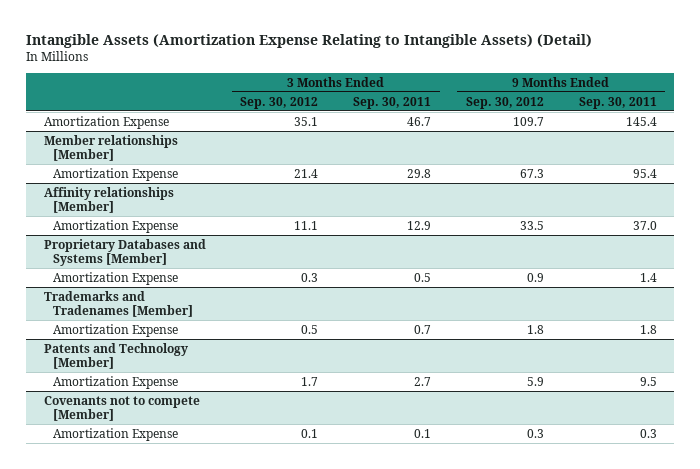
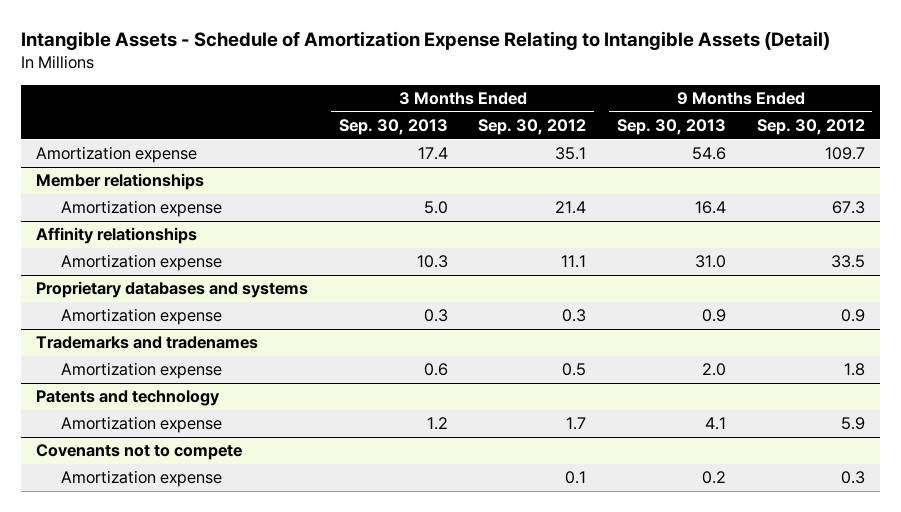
- Intangible Assets (Amortization Expense Relating to Intangible Assets) (Detail)
+ Intangible Assets - Schedule of Amortization Expense Relating to Intangible Assets (Detail)
- | 3 Months Ended Sep. 30, 2012 | 3 Months Ended Sep. 30, 2011 | 9 Months Ended Sep. 30, 2012 | 9 Months Ended Sep. 30, 2011
+ | 3 Months Ended Sep. 30, 2013 | 3 Months Ended Sep. 30, 2012 | 9 Months Ended Sep. 30, 2013 | 9 Months Ended Sep. 30, 2012
- Amortization Expense | 35.1 | 46.7 | 109.7 | 145.4
- Member relationships [Member]
- Amortization Expense | 21.4 | 29.8 | 67.3 | 95.4
- Affinity relationships [Member]
- Amortization Expense | 11.1 | 12.9 | 33.5 | 37.0
- Proprietary Databases and Systems [Member]
- Amortization Expense | 0.3 | 0.5 | 0.9 | 1.4
- Trademarks and Tradenames [Member]
- Amortization Expense | 0.5 | 0.7 | 1.8 | 1.8
- Patents and Technology [Member]
- Amortization Expense | 1.7 | 2.7 | 5.9 | 9.5
- Covenants not to compete [Member]
- Amortization Expense | 0.1 | 0.1 | 0.3 | 0.3
+ Amortization expense | 17.4 | 35.1 | 54.6 | 109.7
+ Member relationships
+ Amortization expense | 5.0 | 21.4 | 16.4 | 67.3
+ Affinity relationships
+ Amortization expense | 10.3 | 11.1 | 31.0 | 33.5
+ Proprietary databases and systems
+ Amortization expense | 0.3 | 0.3 | 0.9 | 0.9
+ Trademarks and tradenames
+ Amortization expense | 0.6 | 0.5 | 2.0 | 1.8
+ Patents and technology
+ Amortization expense | 1.2 | 1.7 | 4.1 | 5.9
+ Covenants not to compete
+ Amortization expense | | 0.1 | 0.2 | 0.3

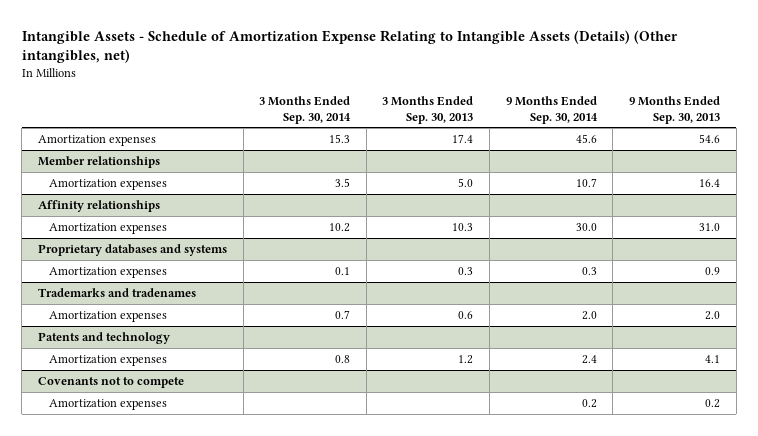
- Intangible Assets - Schedule of Amortization Expense Relating to Intangible Assets (Detail)
+ Intangible Assets - Schedule of Amortization Expense Relating to Intangible Assets (Details) (Other intangibles, net)
- | 3 Months Ended Sep. 30, 2013 | 3 Months Ended Sep. 30, 2012 | 9 Months Ended Sep. 30, 2013 | 9 Months Ended Sep. 30, 2012
+ | 3 Months Ended Sep. 30, 2014 | 3 Months Ended Sep. 30, 2013 | 9 Months Ended Sep. 30, 2014 | 9 Months Ended Sep. 30, 2013
- Amortization expense | 17.4 | 35.1 | 54.6 | 109.7
+ Amortization expenses | 15.3 | 17.4 | 45.6 | 54.6
@ Member relationships
- Amortization expense | 5.0 | 21.4 | 16.4 | 67.3
+ Amortization expenses | 3.5 | 5.0 | 10.7 | 16.4
@ Affinity relationships
- Amortization expense | 10.3 | 11.1 | 31.0 | 33.5
+ Amortization expenses | 10.2 | 10.3 | 30.0 | 31.0
@ Proprietary databases and systems
- Amortization expense | 0.3 | 0.3 | 0.9 | 0.9
+ Amortization expenses | 0.1 | 0.3 | 0.3 | 0.9
@ Trademarks and tradenames
- Amortization expense | 0.6 | 0.5 | 2.0 | 1.8
+ Amortization expenses | 0.7 | 0.6 | 2.0 | 2.0
@ Patents and technology
- Amortization expense | 1.2 | 1.7 | 4.1 | 5.9
+ Amortization expenses | 0.8 | 1.2 | 2.4 | 4.1
@ Covenants not to compete
- Amortization expense | | 0.1 | 0.2 | 0.3
+ Amortization expenses | | | 0.2 | 0.2

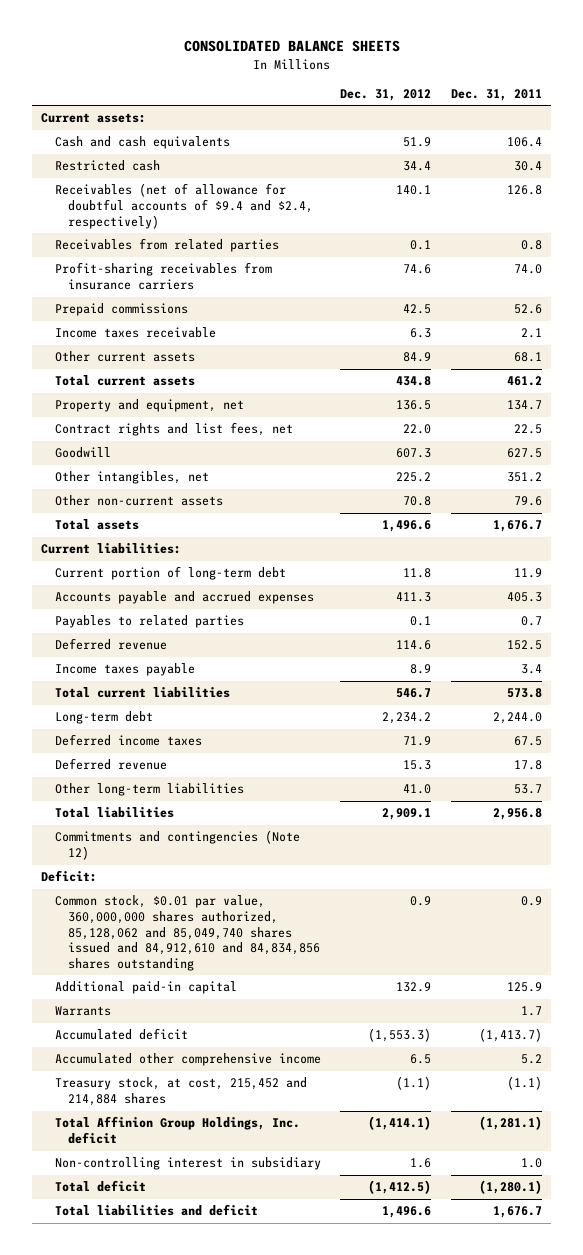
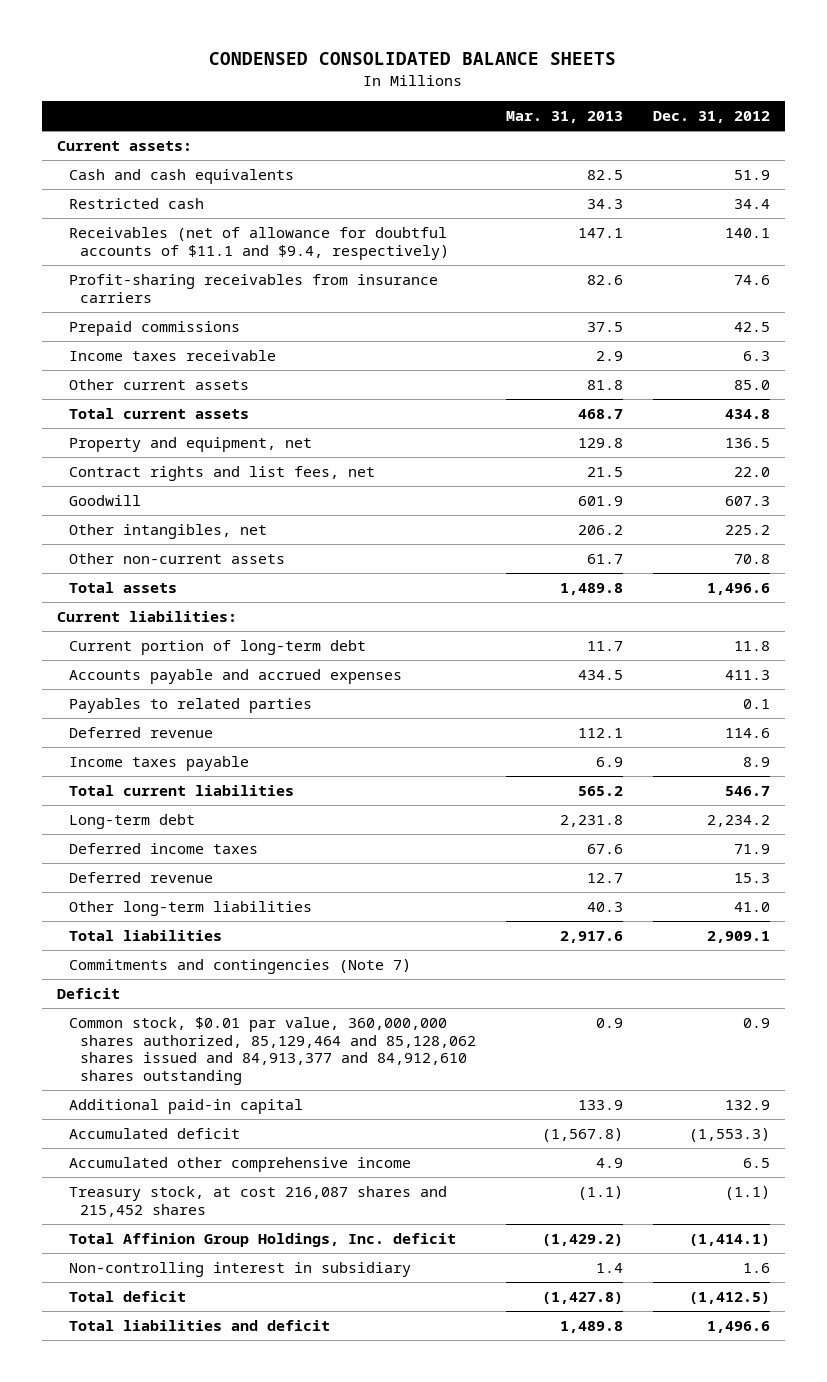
- CONSOLIDATED BALANCE SHEETS
+ CONDENSED CONSOLIDATED BALANCE SHEETS
- | Dec. 31, 2012 | Dec. 31, 2011
+ | Mar. 31, 2013 | Dec. 31, 2012
- Receivables (net of allowance for doubtful accounts of $9.4 and $2.4, respectively) | 140.1 | 126.8
- Receivables from related parties | 0.1 | 0.8
+ Receivables (net of allowance for doubtful accounts of $11.1 and $9.4, respectively) | 147.1 | 140.1
- Other current assets | 84.9 | 68.1
+ Other current assets | 81.8 | 85.0
- Commitments and contingencies (Note 12)
- Deficit:
- Common stock, $0.01 par value, 360,000,000 shares authorized, 85,128,062 and 85,049,740 shares issued and 84,912,610 and 84,834,856 shares outstanding | 0.9 | 0.9
+ Commitments and contingencies (Note 7)
+ Deficit
+ Common stock, $0.01 par value, 360,000,000 shares authorized, 85,129,464 and 85,128,062 shares issued and 84,913,377 and 84,912,610 shares outstanding | 0.9 | 0.9
- Warrants | | 1.7
- Treasury stock, at cost, 215,452 and 214,884 shares | (1.1) | (1.1)
+ Treasury stock, at cost 216,087 shares and 215,452 shares | (1.1) | (1.1)

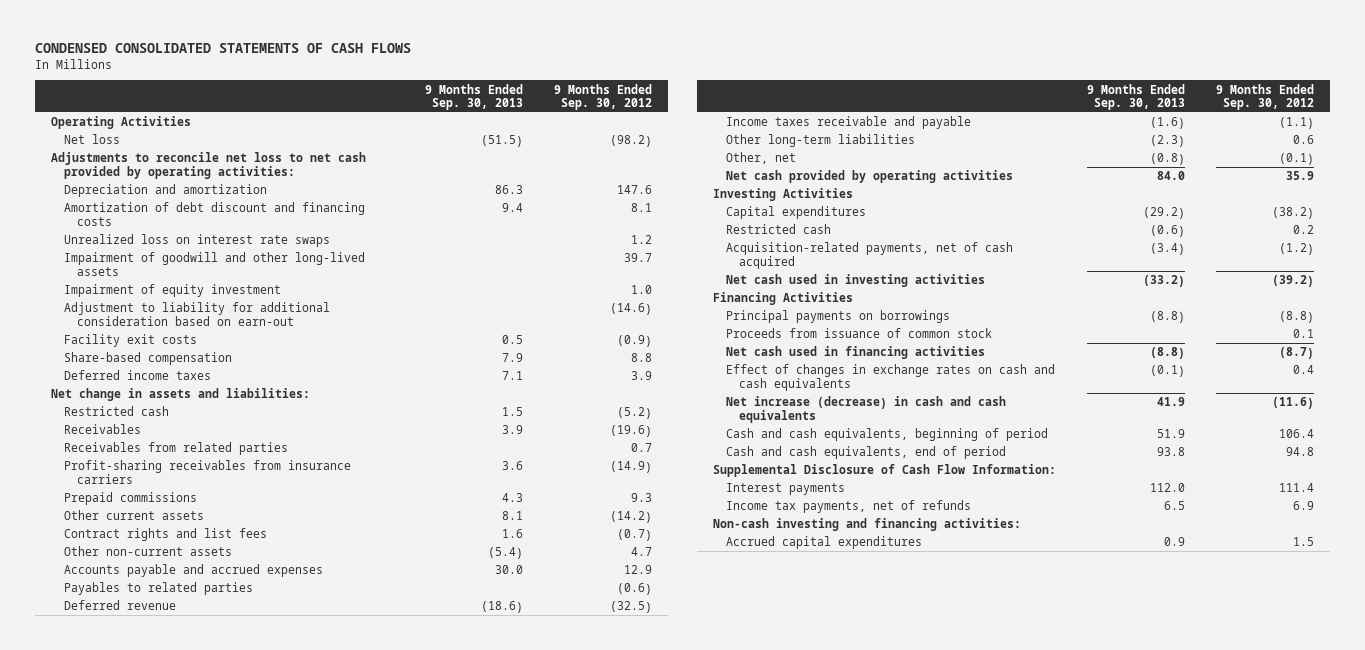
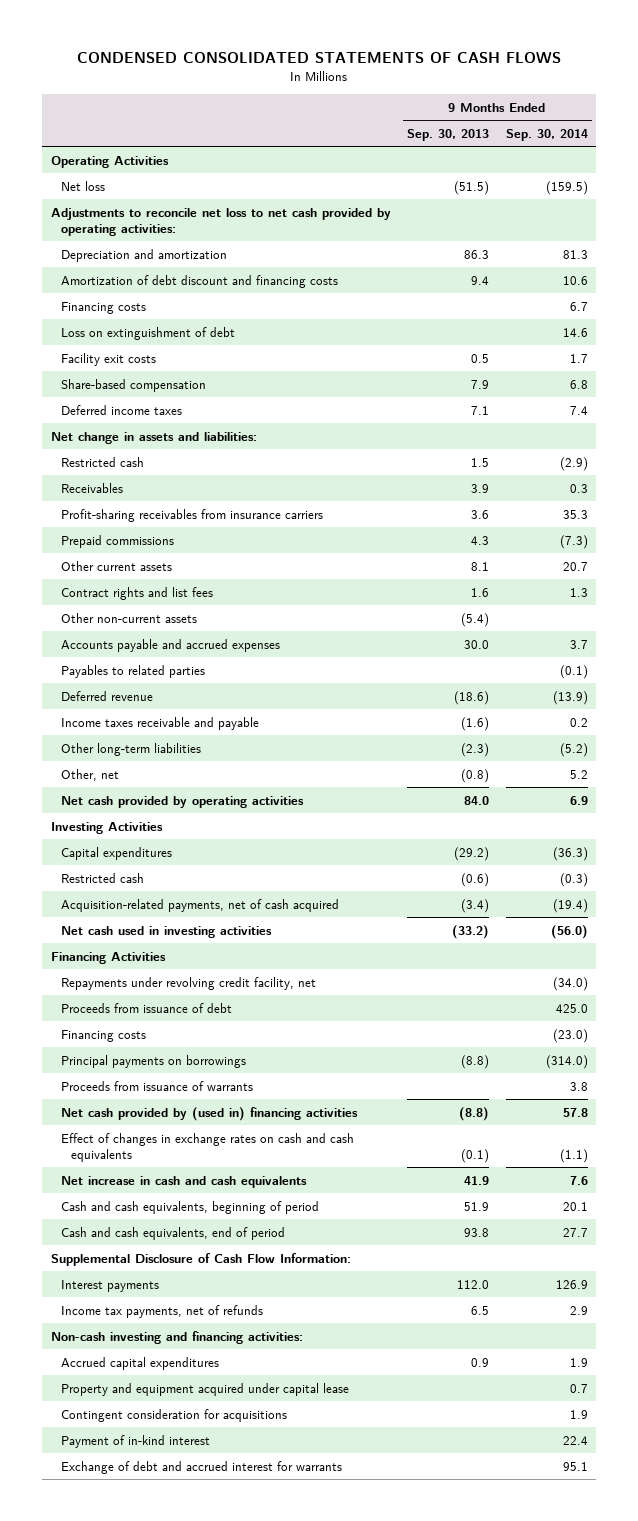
- | 9 Months Ended Sep. 30, 2013 | 9 Months Ended Sep. 30, 2012
+ | 9 Months Ended Sep. 30, 2013 | 9 Months Ended Sep. 30, 2014
- Unrealized loss on interest rate swaps | | 1.2
- Impairment of goodwill and other long-lived assets | | 39.7
- Impairment of equity investment | | 1.0
- Adjustment to liability for additional consideration based on earn-out | | (14.6)
+ Financing costs | | 6.7
+ Loss on extinguishment of debt | | 14.6
- Receivables from related parties | | 0.7
+ Repayments under revolving credit facility, net | | (34.0)
+ Proceeds from issuance of debt | | 425.0
+ Financing costs | | (23.0)
- Proceeds from issuance of common stock | | 0.1
- Net cash used in financing activities | (8.8) | (8.7)
+ Proceeds from issuance of warrants | | 3.8
+ Net cash provided by (used in) financing activities | (8.8) | 57.8
- Net increase (decrease) in cash and cash equivalents | 41.9 | (11.6)
+ Net increase in cash and cash equivalents | 41.9 | 7.6
+ Property and equipment acquired under capital lease | | 0.7
+ Contingent consideration for acquisitions | | 1.9
+ Payment of in-kind interest | | 22.4
+ Exchange of debt and accrued interest for warrants | | 95.1

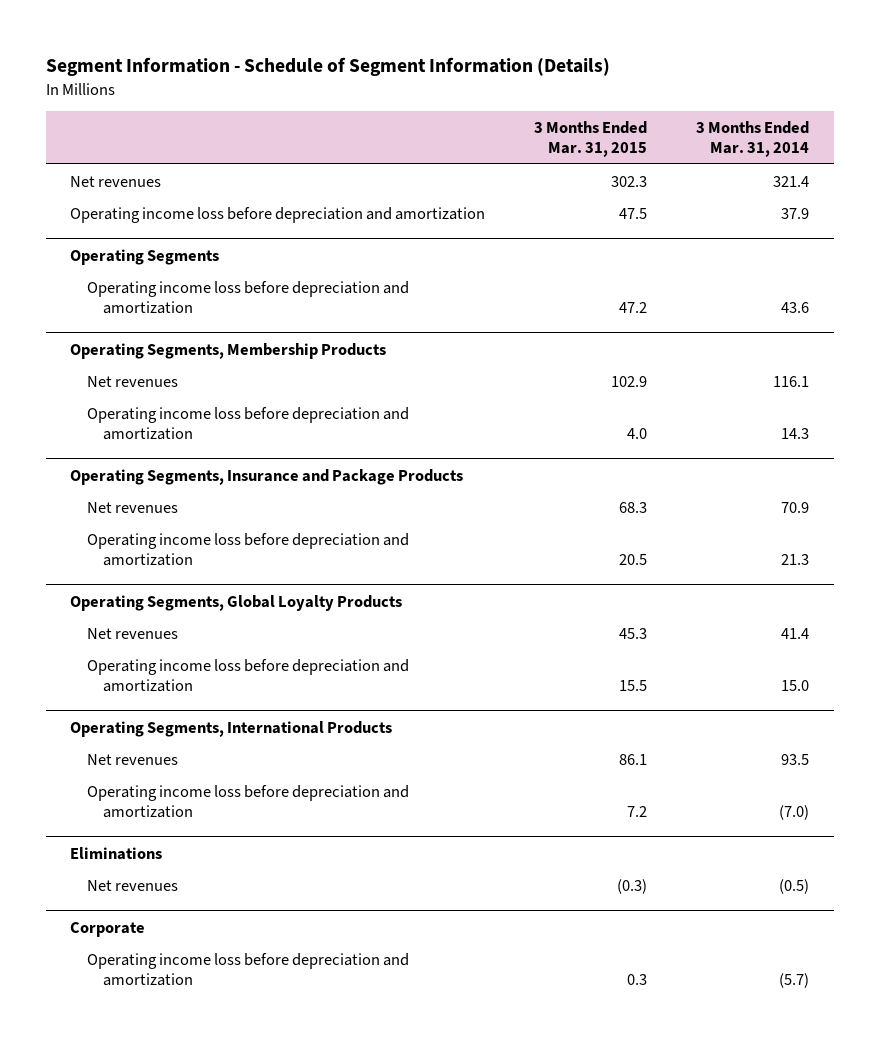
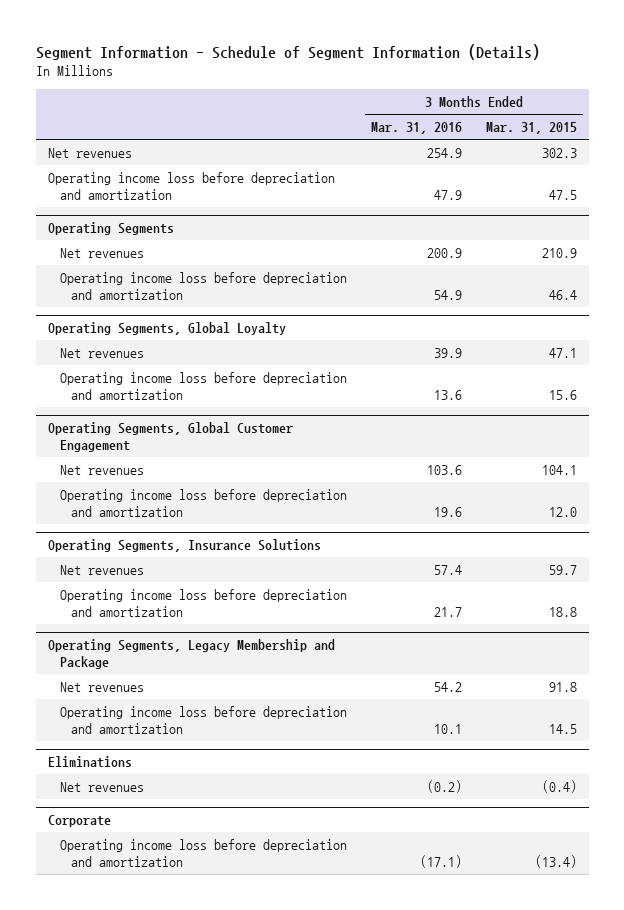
- | 3 Months Ended Mar. 31, 2015 | 3 Months Ended Mar. 31, 2014
+ | 3 Months Ended Mar. 31, 2016 | 3 Months Ended Mar. 31, 2015
@ Operating Segments
- Operating income loss before depreciation and amortization | 47.2 | 43.6
- Operating Segments, Membership Products
- Net revenues | 102.9 | 116.1
- Operating income loss before depreciation and amortization | 4.0 | 14.3
- Operating Segments, Insurance and Package Products
- Net revenues | 68.3 | 70.9
- Operating income loss before depreciation and amortization | 20.5 | 21.3
- Operating Segments, Global Loyalty Products
- Net revenues | 45.3 | 41.4
- Operating income loss before depreciation and amortization | 15.5 | 15.0
- Operating Segments, International Products
- Net revenues | 86.1 | 93.5
- Operating income loss before depreciation and amortization | 7.2 | (7.0)
@ Operating Segments
+ Net revenues | 200.9 | 210.9
+ Operating income loss before depreciation and amortization | 54.9 | 46.4
+ Operating Segments, Global Loyalty
+ Net revenues | 39.9 | 47.1
+ Operating income loss before depreciation and amortization | 13.6 | 15.6
+ Operating Segments, Global Customer Engagement
+ Net revenues | 103.6 | 104.1
+ Operating income loss before depreciation and amortization | 19.6 | 12.0
+ Operating Segments, Insurance Solutions
+ Net revenues | 57.4 | 59.7
+ Operating income loss before depreciation and amortization | 21.7 | 18.8
+ Operating Segments, Legacy Membership and Package
+ Net revenues | 54.2 | 91.8
+ Operating income loss before depreciation and amortization | 10.1 | 14.5
@ Eliminations
- Net revenues | (0.3) | (0.5)
+ Net revenues | (0.2) | (0.4)
@ Corporate
- Operating income loss before depreciation and amortization | 0.3 | (5.7)
+ Operating income loss before depreciation and amortization | (17.1) | (13.4)

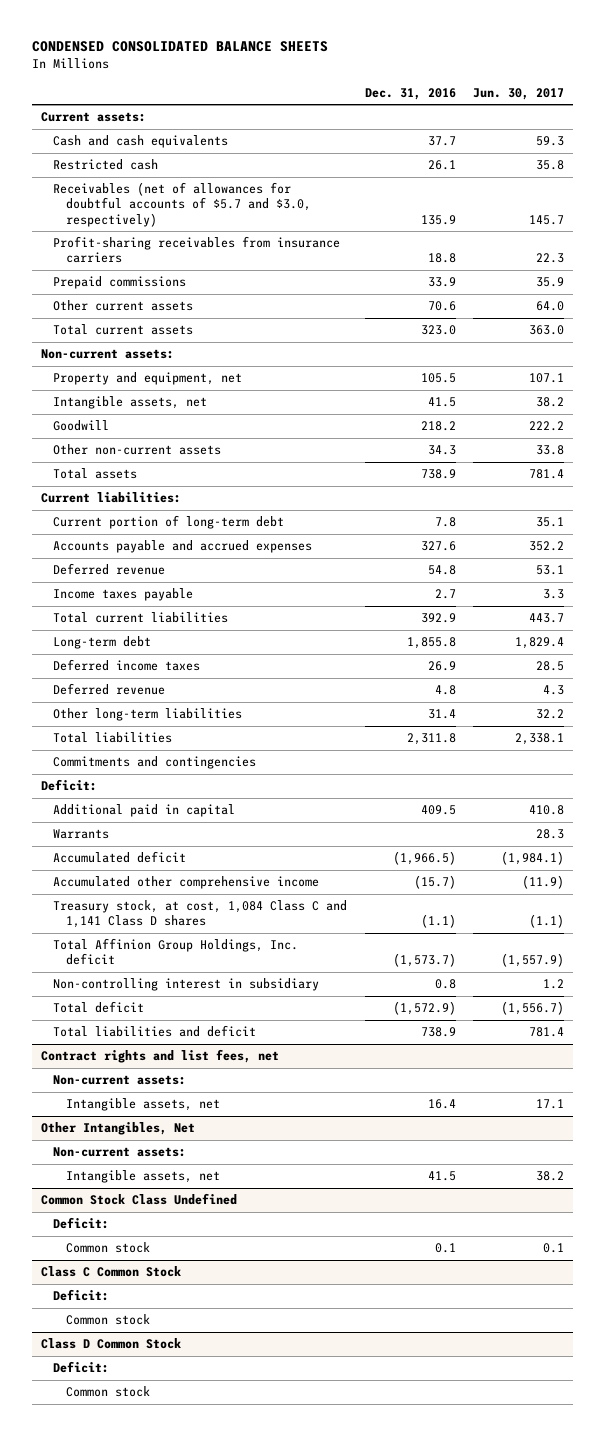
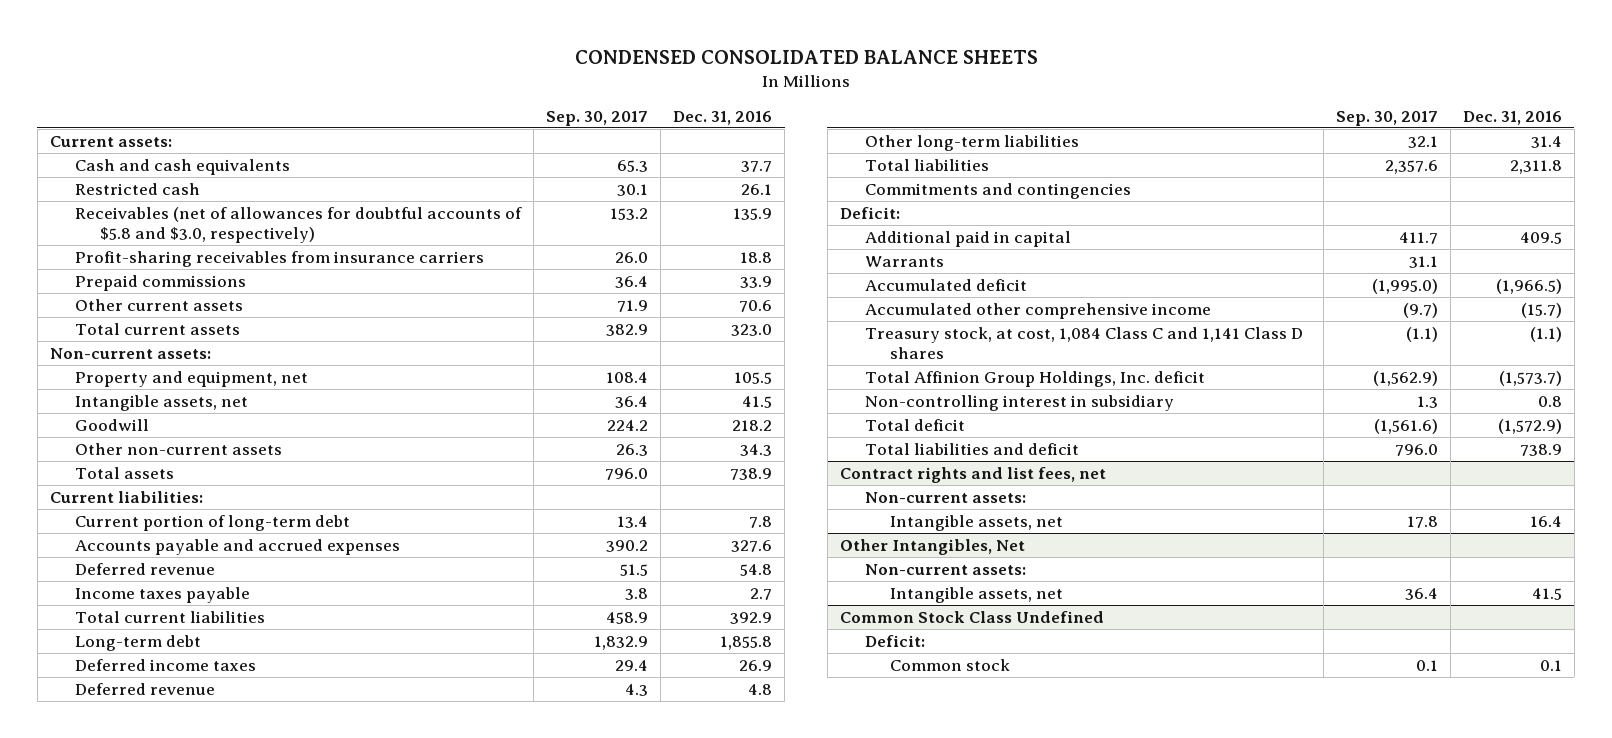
- | Dec. 31, 2016 | Jun. 30, 2017
+ | Sep. 30, 2017 | Dec. 31, 2016
- Receivables (net of allowances for doubtful accounts of $5.7 and $3.0, respectively) | 135.9 | 145.7
+ Receivables (net of allowances for doubtful accounts of $5.8 and $3.0, respectively) | 153.2 | 135.9
- Class C Common Stock
- Deficit:
- Common stock
- Class D Common Stock
- Deficit:
- Common stock

